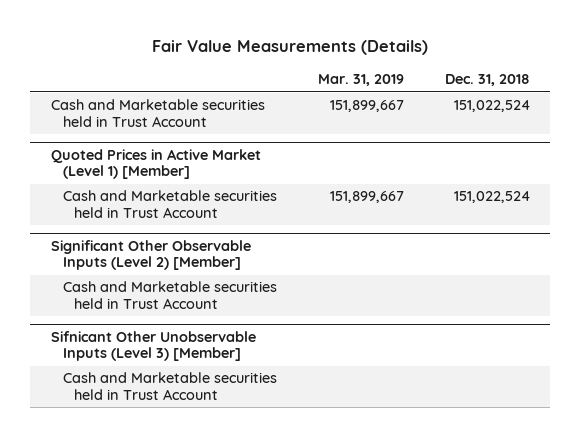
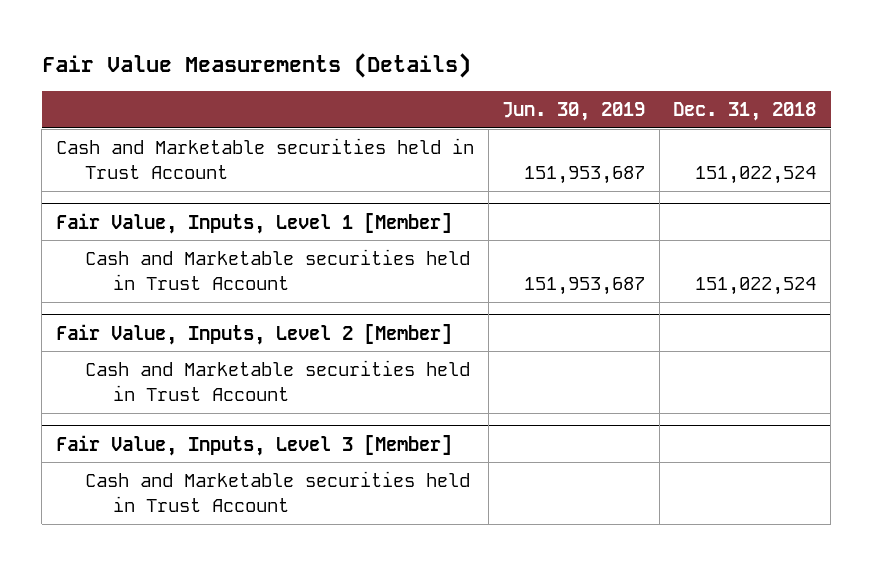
- | Mar. 31, 2019 | Dec. 31, 2018
+ | Jun. 30, 2019 | Dec. 31, 2018
- Quoted Prices in Active Market (Level 1) [Member]
+ Fair Value, Inputs, Level 1 [Member]
- Significant Other Observable Inputs (Level 2) [Member]
+ Fair Value, Inputs, Level 2 [Member]
- Sifnicant Other Unobservable Inputs (Level 3) [Member]
+ Fair Value, Inputs, Level 3 [Member]

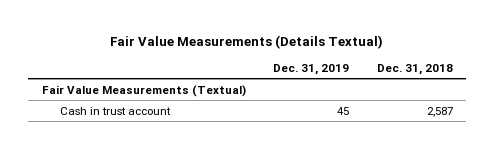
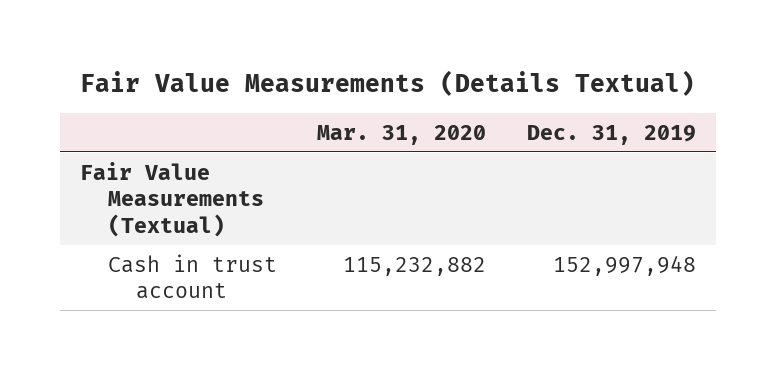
- | Dec. 31, 2019 | Dec. 31, 2018
+ | Mar. 31, 2020 | Dec. 31, 2019
- Cash in trust account | 45 | 2,587
+ Cash in trust account | 115,232,882 | 152,997,948

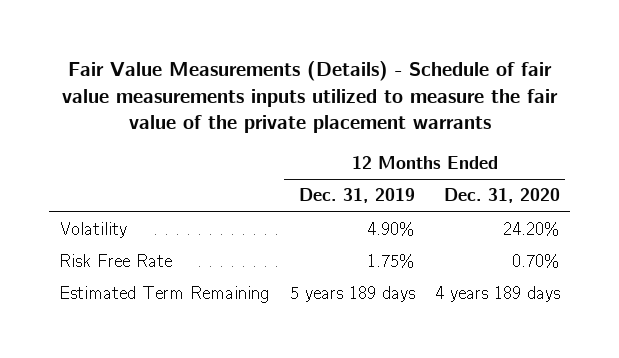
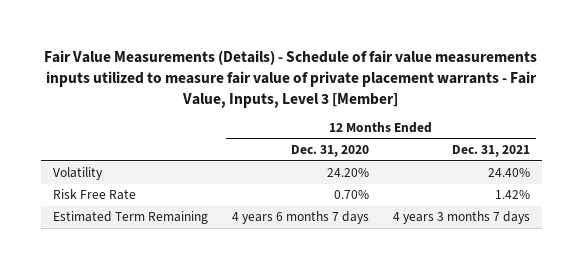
- Fair Value Measurements (Details) - Schedule of fair value measurements inputs utilized to measure the fair value of the private placement warrants
+ Fair Value Measurements (Details) - Schedule of fair value measurements inputs utilized to measure fair value of private placement warrants - Fair Value, Inputs, Level 3 [Member]
- | 12 Months Ended Dec. 31, 2019 | 12 Months Ended Dec. 31, 2020
+ | 12 Months Ended Dec. 31, 2020 | 12 Months Ended Dec. 31, 2021
- Estimated Term Remaining | 5 years 189 days | 4 years 189 days
+ Estimated Term Remaining | 4 years 6 months 7 days | 4 years 3 months 7 days

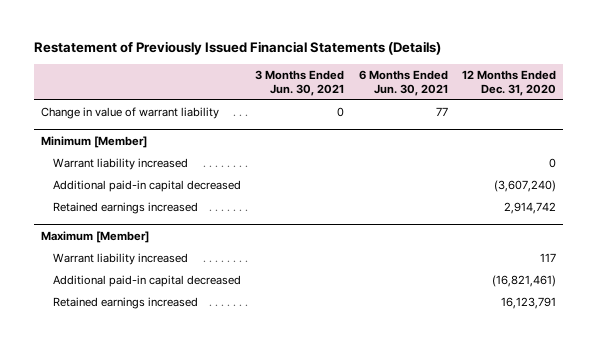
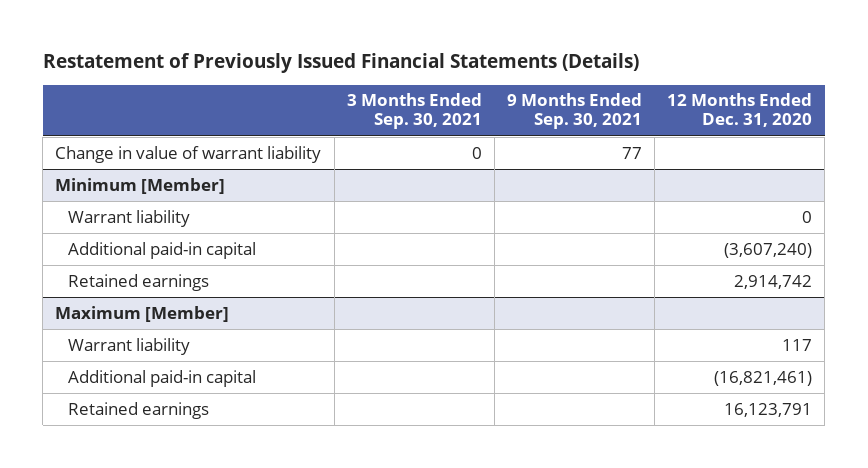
- | 3 Months Ended Jun. 30, 2021 | 6 Months Ended Jun. 30, 2021 | 12 Months Ended Dec. 31, 2020
+ | 3 Months Ended Sep. 30, 2021 | 9 Months Ended Sep. 30, 2021 | 12 Months Ended Dec. 31, 2020
@ Minimum [Member]
- Warrant liability increased | | | 0
- Additional paid-in capital decreased | | | (3,607,240)
- Retained earnings increased | | | 2,914,742
+ Warrant liability | | | 0
+ Additional paid-in capital | | | (3,607,240)
+ Retained earnings | | | 2,914,742
@ Maximum [Member]
- Warrant liability increased | | | 117
- Additional paid-in capital decreased | | | (16,821,461)
- Retained earnings increased | | | 16,123,791
+ Warrant liability | | | 117
+ Additional paid-in capital | | | (16,821,461)
+ Retained earnings | | | 16,123,791

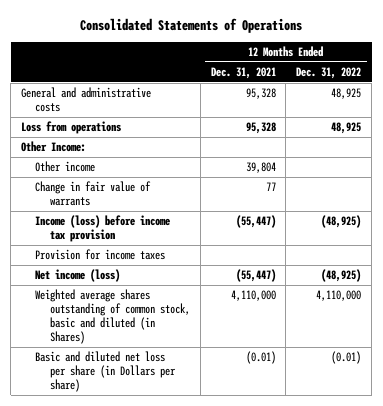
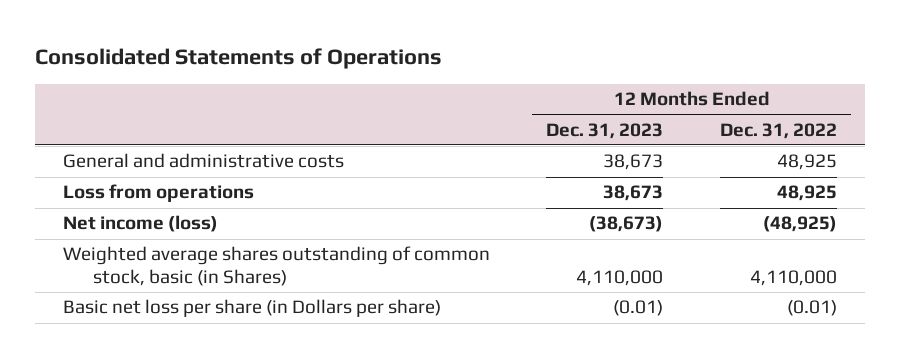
- | 12 Months Ended Dec. 31, 2021 | 12 Months Ended Dec. 31, 2022
+ | 12 Months Ended Dec. 31, 2023 | 12 Months Ended Dec. 31, 2022
- Other Income:
- Other income | 39,804 |
- Change in fair value of warrants | 77 |
- Income (loss) before income tax provision | (55,447) | (48,925)
- Provision for income taxes
- Weighted average shares outstanding of common stock, basic and diluted (in Shares) | 4,110,000 | 4,110,000
- Basic and diluted net loss per share (in Dollars per share) | (0.01) | (0.01)
+ Weighted average shares outstanding of common stock, basic (in Shares) | 4,110,000 | 4,110,000
+ Basic net loss per share (in Dollars per share) | (0.01) | (0.01)

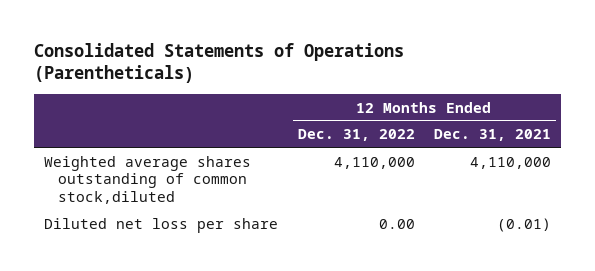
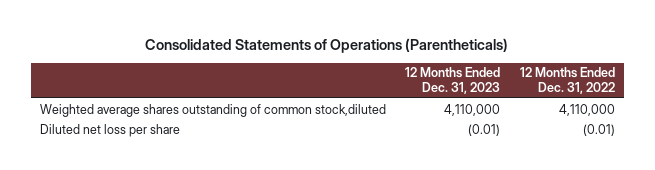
- | 12 Months Ended Dec. 31, 2022 | 12 Months Ended Dec. 31, 2021
+ | 12 Months Ended Dec. 31, 2023 | 12 Months Ended Dec. 31, 2022
- Diluted net loss per share | 0.00 | (0.01)
+ Diluted net loss per share | (0.01) | (0.01)

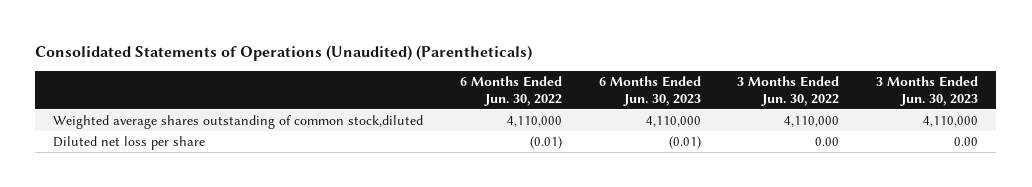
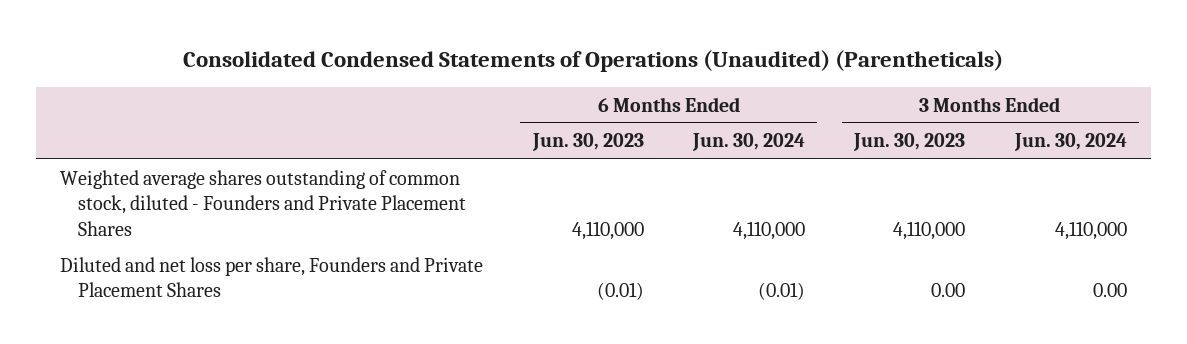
- Consolidated Statements of Operations (Unaudited) (Parentheticals)
+ Consolidated Condensed Statements of Operations (Unaudited) (Parentheticals)
- | 6 Months Ended Jun. 30, 2022 | 6 Months Ended Jun. 30, 2023 | 3 Months Ended Jun. 30, 2022 | 3 Months Ended Jun. 30, 2023
+ | 6 Months Ended Jun. 30, 2023 | 6 Months Ended Jun. 30, 2024 | 3 Months Ended Jun. 30, 2023 | 3 Months Ended Jun. 30, 2024
- Weighted average shares outstanding of common stock,diluted | 4,110,000 | 4,110,000 | 4,110,000 | 4,110,000
- Diluted net loss per share | (0.01) | (0.01) | 0.00 | 0.00
+ Weighted average shares outstanding of common stock, diluted - Founders and Private Placement Shares | 4,110,000 | 4,110,000 | 4,110,000 | 4,110,000
+ Diluted and net loss per share, Founders and Private Placement Shares | (0.01) | (0.01) | 0.00 | 0.00

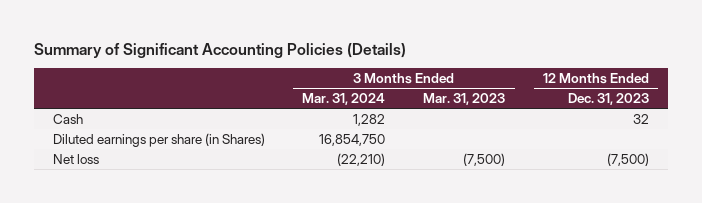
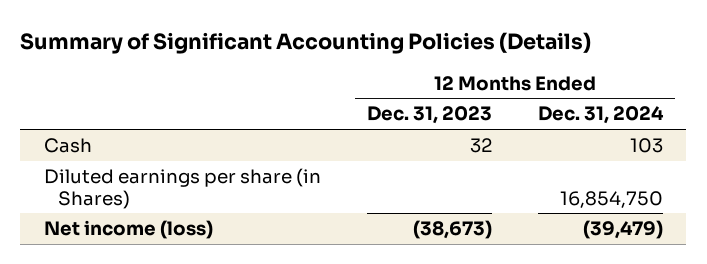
- | 3 Months Ended Mar. 31, 2024 | 3 Months Ended Mar. 31, 2023 | 12 Months Ended Dec. 31, 2023
+ | 12 Months Ended Dec. 31, 2023 | 12 Months Ended Dec. 31, 2024
- Net loss | (22,210) | (7,500) | (7,500)
+ Net income (loss) | (38,673) | (39,479)

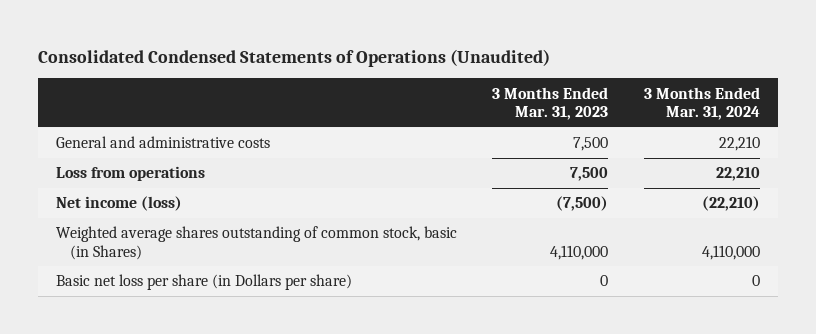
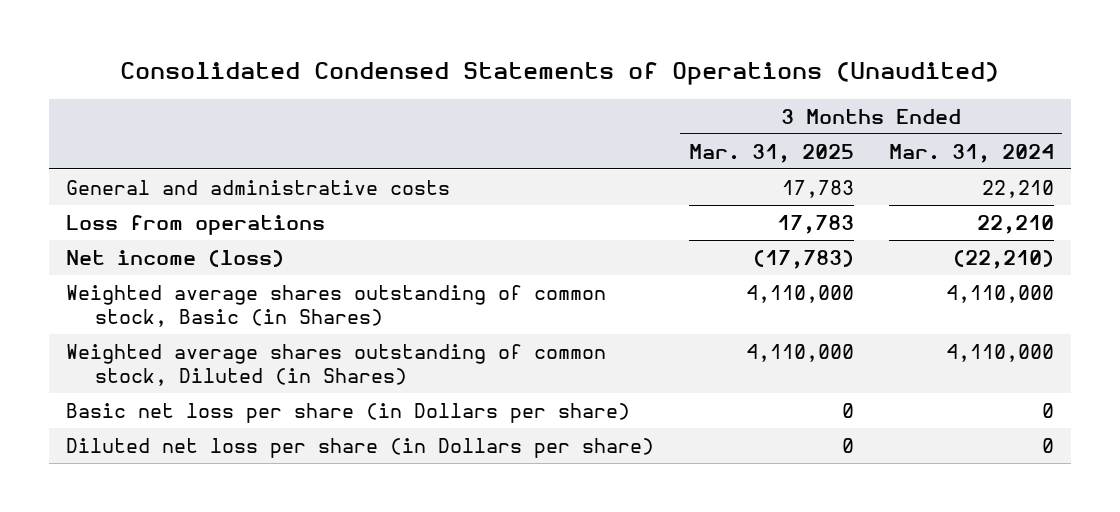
- | 3 Months Ended Mar. 31, 2023 | 3 Months Ended Mar. 31, 2024
+ | 3 Months Ended Mar. 31, 2025 | 3 Months Ended Mar. 31, 2024
- Weighted average shares outstanding of common stock, basic (in Shares) | 4,110,000 | 4,110,000
+ Weighted average shares outstanding of common stock, Basic (in Shares) | 4,110,000 | 4,110,000
+ Weighted average shares outstanding of common stock, Diluted (in Shares) | 4,110,000 | 4,110,000
+ Diluted net loss per share (in Dollars per share) | 0 | 0

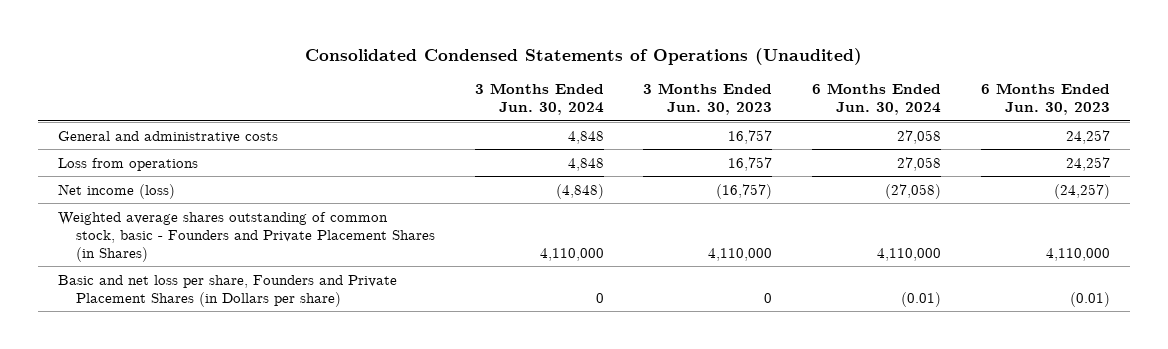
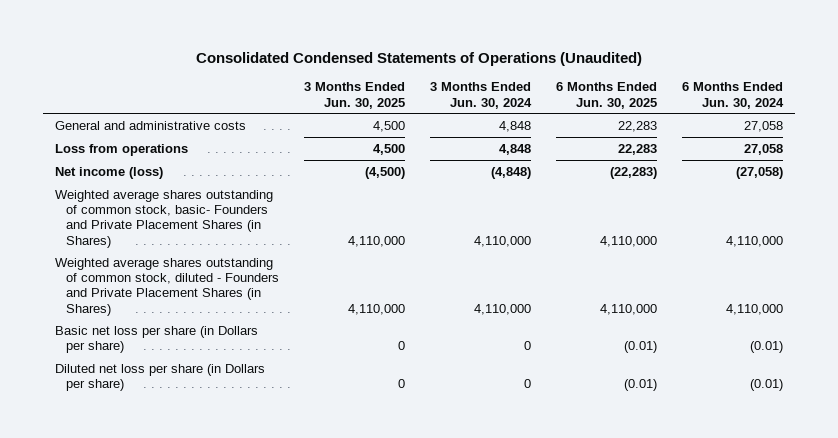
- | 3 Months Ended Jun. 30, 2024 | 3 Months Ended Jun. 30, 2023 | 6 Months Ended Jun. 30, 2024 | 6 Months Ended Jun. 30, 2023
+ | 3 Months Ended Jun. 30, 2025 | 3 Months Ended Jun. 30, 2024 | 6 Months Ended Jun. 30, 2025 | 6 Months Ended Jun. 30, 2024
- Weighted average shares outstanding of common stock, basic - Founders and Private Placement Shares (in Shares) | 4,110,000 | 4,110,000 | 4,110,000 | 4,110,000
- Basic and net loss per share, Founders and Private Placement Shares (in Dollars per share) | 0 | 0 | (0.01) | (0.01)
+ Weighted average shares outstanding of common stock, basic- Founders and Private Placement Shares (in Shares) | 4,110,000 | 4,110,000 | 4,110,000 | 4,110,000
+ Weighted average shares outstanding of common stock, diluted - Founders and Private Placement Shares (in Shares) | 4,110,000 | 4,110,000 | 4,110,000 | 4,110,000
+ Basic net loss per share (in Dollars per share) | 0 | 0 | (0.01) | (0.01)
+ Diluted net loss per share (in Dollars per share) | 0 | 0 | (0.01) | (0.01)

